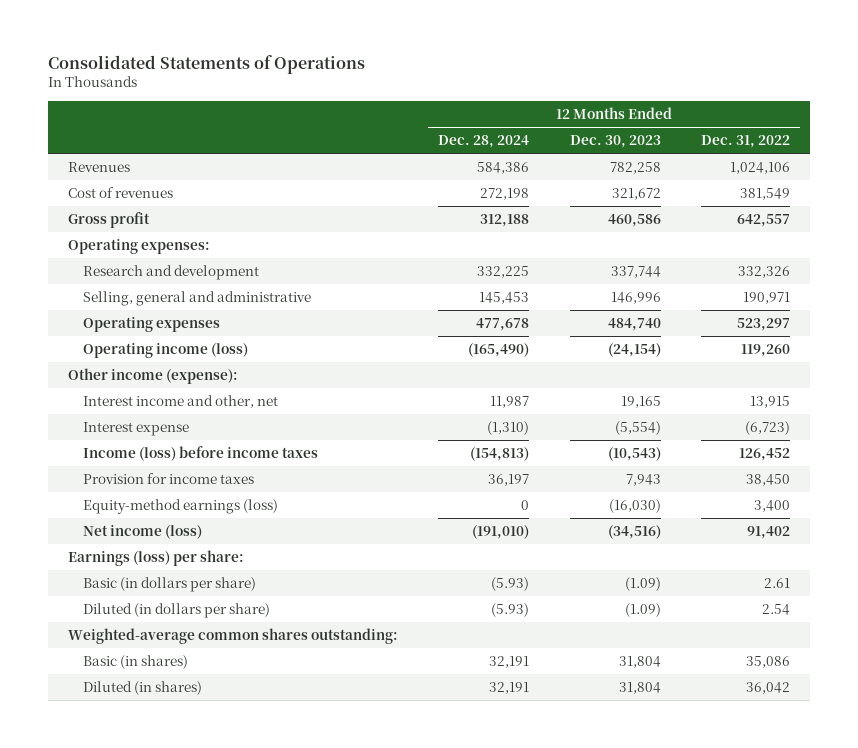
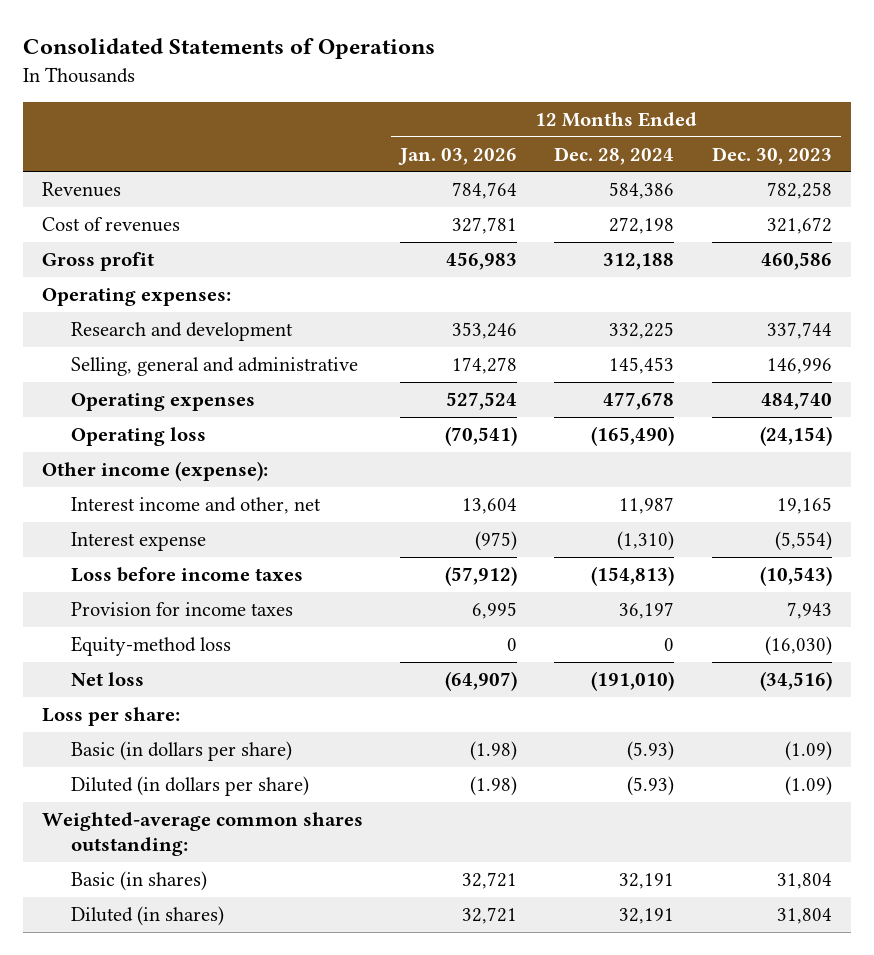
- | 12 Months Ended Dec. 28, 2024 | 12 Months Ended Dec. 30, 2023 | 12 Months Ended Dec. 31, 2022
+ | 12 Months Ended Jan. 03, 2026 | 12 Months Ended Dec. 28, 2024 | 12 Months Ended Dec. 30, 2023
- Operating income (loss) | (165,490) | (24,154) | 119,260
+ Operating loss | (70,541) | (165,490) | (24,154)
- Income (loss) before income taxes | (154,813) | (10,543) | 126,452
+ Loss before income taxes | (57,912) | (154,813) | (10,543)
- Equity-method earnings (loss) | 0 | (16,030) | 3,400
- Net income (loss) | (191,010) | (34,516) | 91,402
- Earnings (loss) per share:
+ Equity-method loss | 0 | 0 | (16,030)
+ Net loss | (64,907) | (191,010) | (34,516)
+ Loss per share:

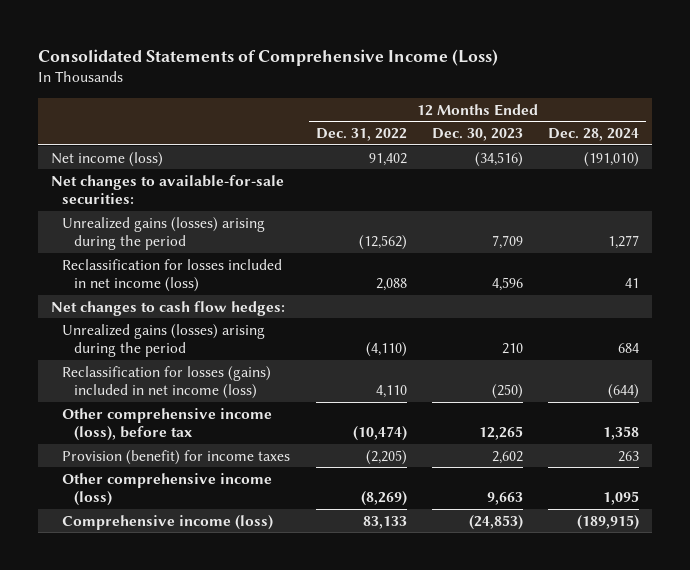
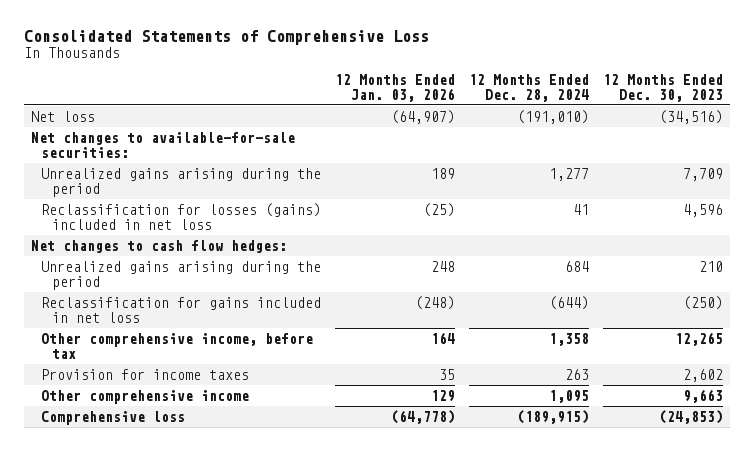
- Consolidated Statements of Comprehensive Income (Loss)
+ Consolidated Statements of Comprehensive Loss
- | 12 Months Ended Dec. 31, 2022 | 12 Months Ended Dec. 30, 2023 | 12 Months Ended Dec. 28, 2024
+ | 12 Months Ended Jan. 03, 2026 | 12 Months Ended Dec. 28, 2024 | 12 Months Ended Dec. 30, 2023
- Net income (loss) | 91,402 | (34,516) | (191,010)
+ Net loss | (64,907) | (191,010) | (34,516)
- Unrealized gains (losses) arising during the period | (12,562) | 7,709 | 1,277
- Reclassification for losses included in net income (loss) | 2,088 | 4,596 | 41
+ Unrealized gains arising during the period | 189 | 1,277 | 7,709
+ Reclassification for losses (gains) included in net loss | (25) | 41 | 4,596
- Unrealized gains (losses) arising during the period | (4,110) | 210 | 684
- Reclassification for losses (gains) included in net income (loss) | 4,110 | (250) | (644)
- Other comprehensive income (loss), before tax | (10,474) | 12,265 | 1,358
- Provision (benefit) for income taxes | (2,205) | 2,602 | 263
- Other comprehensive income (loss) | (8,269) | 9,663 | 1,095
- Comprehensive income (loss) | 83,133 | (24,853) | (189,915)
+ Unrealized gains arising during the period | 248 | 684 | 210
+ Reclassification for gains included in net loss | (248) | (644) | (250)
+ Other comprehensive income, before tax | 164 | 1,358 | 12,265
+ Provision for income taxes | 35 | 263 | 2,602
+ Other comprehensive income | 129 | 1,095 | 9,663
+ Comprehensive loss | (64,778) | (189,915) | (24,853)

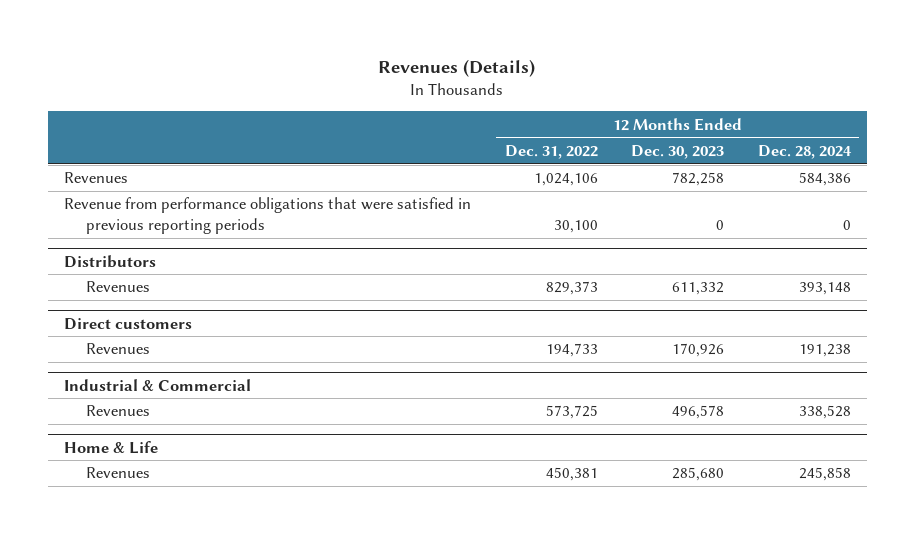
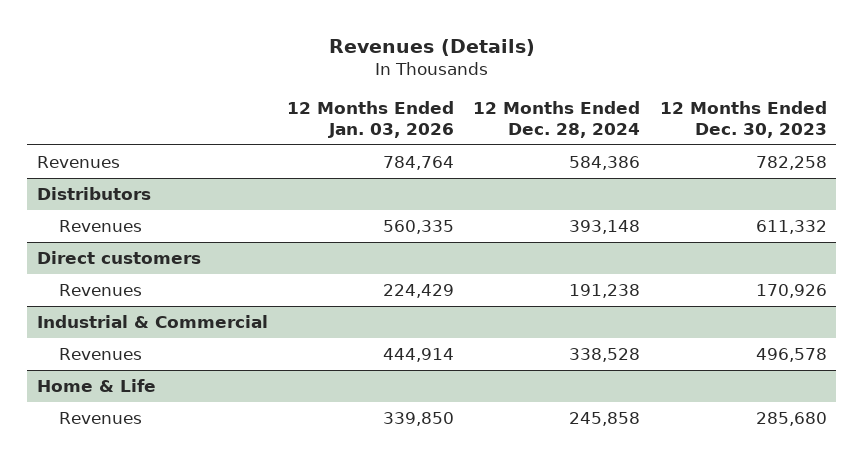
- | 12 Months Ended Dec. 31, 2022 | 12 Months Ended Dec. 30, 2023 | 12 Months Ended Dec. 28, 2024
+ | 12 Months Ended Jan. 03, 2026 | 12 Months Ended Dec. 28, 2024 | 12 Months Ended Dec. 30, 2023
- Revenue from performance obligations that were satisfied in previous reporting periods | 30,100 | 0 | 0

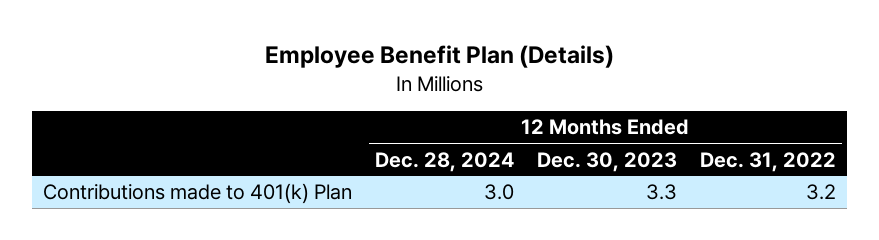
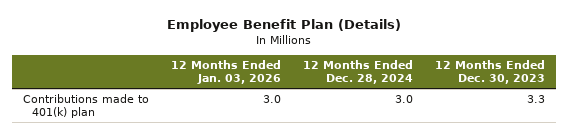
- | 12 Months Ended Dec. 28, 2024 | 12 Months Ended Dec. 30, 2023 | 12 Months Ended Dec. 31, 2022
+ | 12 Months Ended Jan. 03, 2026 | 12 Months Ended Dec. 28, 2024 | 12 Months Ended Dec. 30, 2023
- Contributions made to 401(k) Plan | 3.0 | 3.3 | 3.2
+ Contributions made to 401(k) plan | 3.0 | 3.0 | 3.3

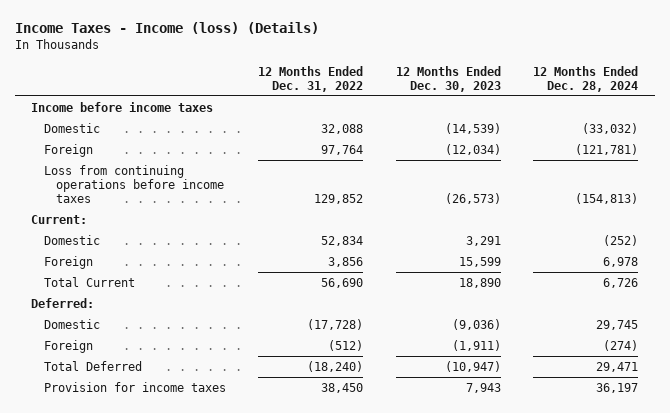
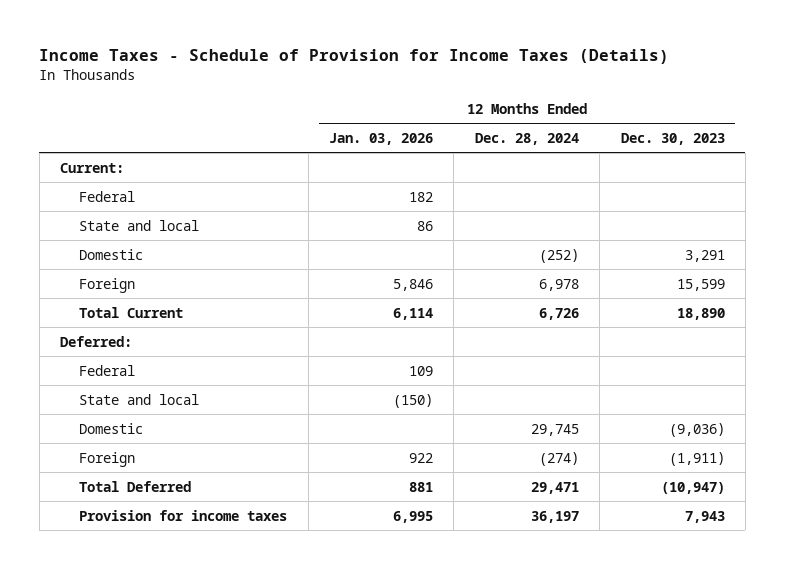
- Income Taxes - Income (loss) (Details)
+ Income Taxes - Schedule of Provision for Income Taxes (Details)
- | 12 Months Ended Dec. 31, 2022 | 12 Months Ended Dec. 30, 2023 | 12 Months Ended Dec. 28, 2024
+ | 12 Months Ended Jan. 03, 2026 | 12 Months Ended Dec. 28, 2024 | 12 Months Ended Dec. 30, 2023
- Income before income taxes
- Domestic | 32,088 | (14,539) | (33,032)
- Foreign | 97,764 | (12,034) | (121,781)
- Loss from continuing operations before income taxes | 129,852 | (26,573) | (154,813)
+ Federal | 182 | |
+ State and local | 86 | |
+ Federal | 109 | |
+ State and local | (150) | |

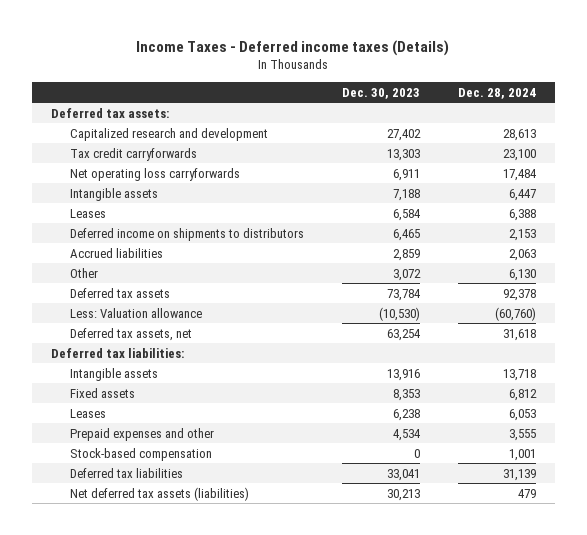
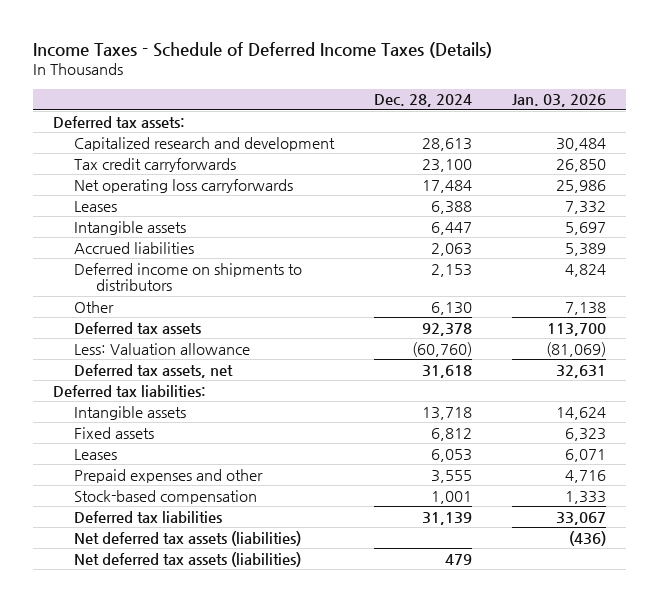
- Income Taxes - Deferred income taxes (Details)
+ Income Taxes - Schedule of Deferred Income Taxes (Details)
- | Dec. 30, 2023 | Dec. 28, 2024
+ | Dec. 28, 2024 | Jan. 03, 2026
moved down: Intangible assets | 6,447 | 5,697
moved down: Deferred income on shipments to distributors | 2,153 | 4,824
+ Net deferred tax assets (liabilities) | | (436)

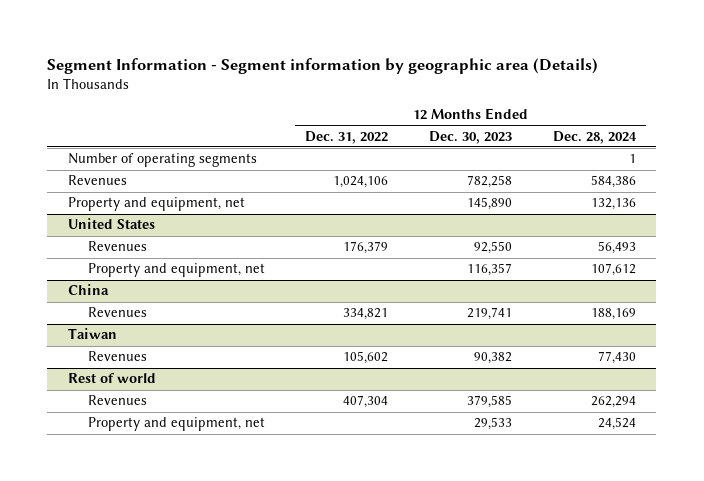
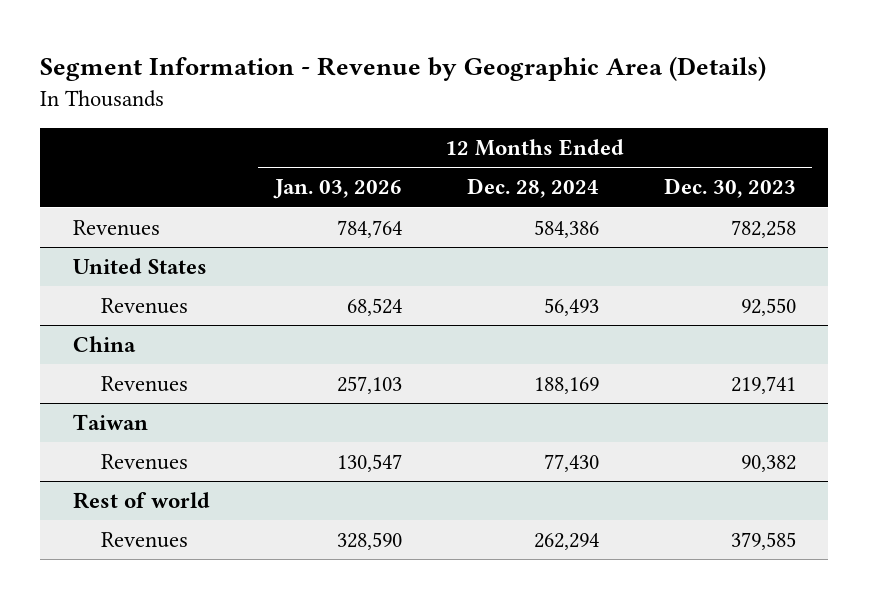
- Segment Information - Segment information by geographic area (Details)
+ Segment Information - Revenue by Geographic Area (Details)
- | 12 Months Ended Dec. 31, 2022 | 12 Months Ended Dec. 30, 2023 | 12 Months Ended Dec. 28, 2024
+ | 12 Months Ended Jan. 03, 2026 | 12 Months Ended Dec. 28, 2024 | 12 Months Ended Dec. 30, 2023
- Number of operating segments | | | 1
- Property and equipment, net | | 145,890 | 132,136
@ United States
- Property and equipment, net | | 116,357 | 107,612
@ Rest of world
- Property and equipment, net | | 29,533 | 24,524

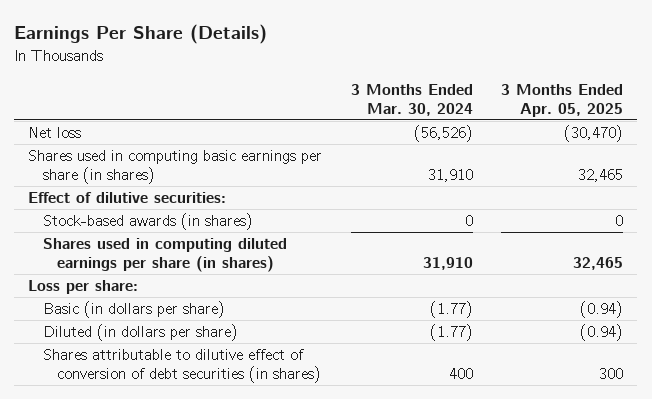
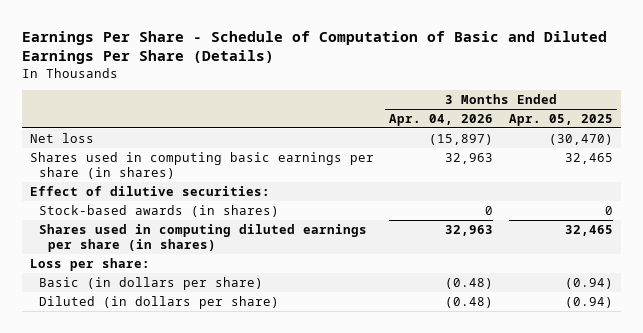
- Earnings Per Share (Details)
+ Earnings Per Share - Schedule of Computation of Basic and Diluted Earnings Per Share (Details)
- | 3 Months Ended Mar. 30, 2024 | 3 Months Ended Apr. 05, 2025
+ | 3 Months Ended Apr. 04, 2026 | 3 Months Ended Apr. 05, 2025
- Shares attributable to dilutive effect of conversion of debt securities (in shares) | 400 | 300

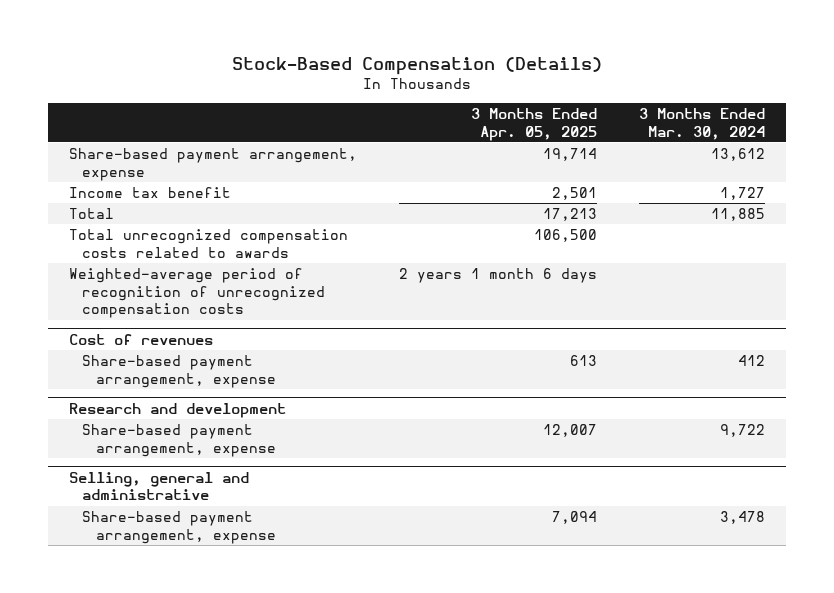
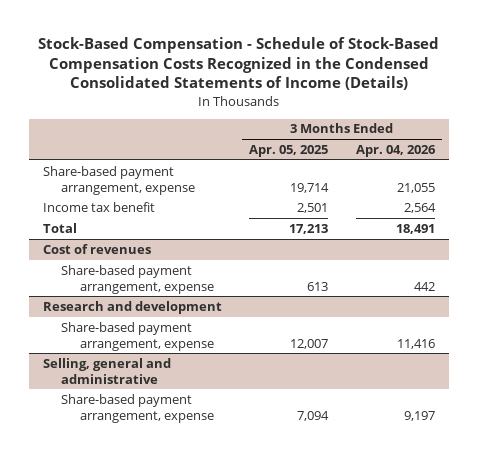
- Stock-Based Compensation (Details)
+ Stock-Based Compensation - Schedule of Stock-Based Compensation Costs Recognized in the Condensed Consolidated Statements of Income (Details)
- | 3 Months Ended Apr. 05, 2025 | 3 Months Ended Mar. 30, 2024
+ | 3 Months Ended Apr. 05, 2025 | 3 Months Ended Apr. 04, 2026
- Total unrecognized compensation costs related to awards | 106,500 |
- Weighted-average period of recognition of unrecognized compensation costs | 2 years 1 month 6 days |

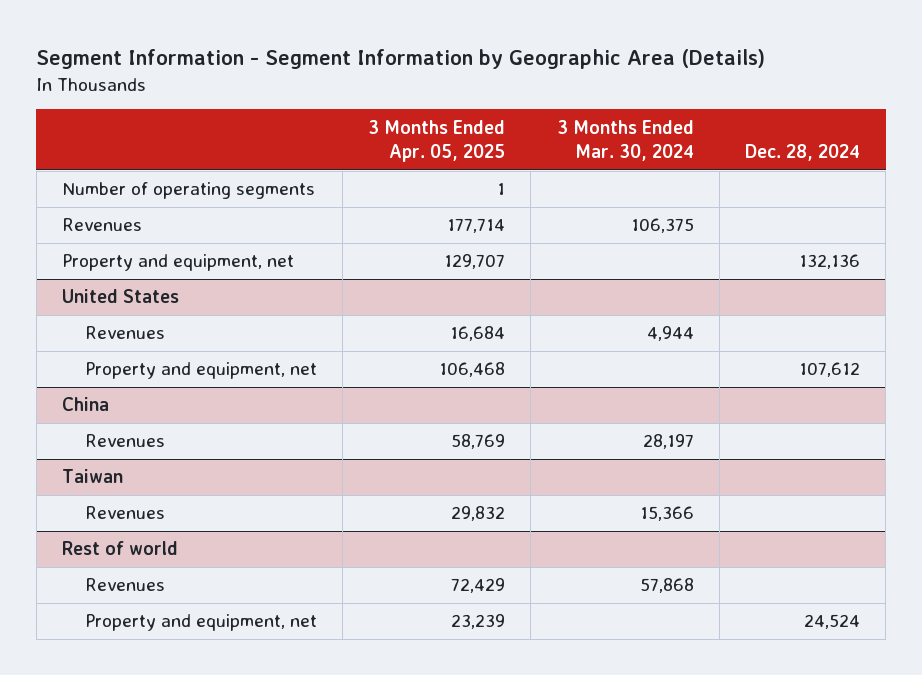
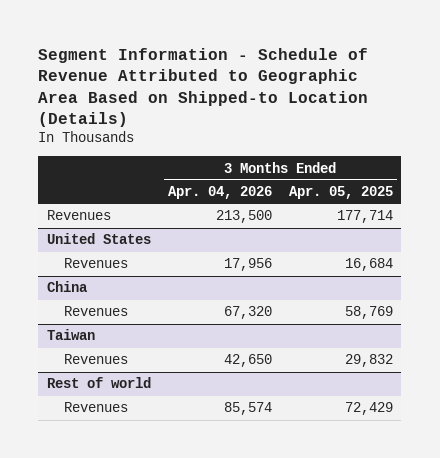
- Segment Information - Segment Information by Geographic Area (Details)
+ Segment Information - Schedule of Revenue Attributed to Geographic Area Based on Shipped-to Location (Details)
- | 3 Months Ended Apr. 05, 2025 | 3 Months Ended Mar. 30, 2024 | Dec. 28, 2024
+ | 3 Months Ended Apr. 04, 2026 | 3 Months Ended Apr. 05, 2025
- Number of operating segments | 1 | |
- Property and equipment, net | 129,707 | | 132,136
@ United States
- Property and equipment, net | 106,468 | | 107,612
@ Rest of world
- Property and equipment, net | 23,239 | | 24,524

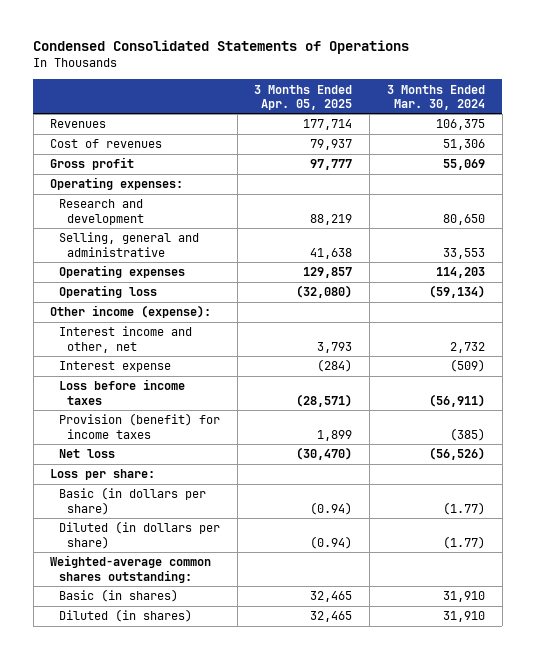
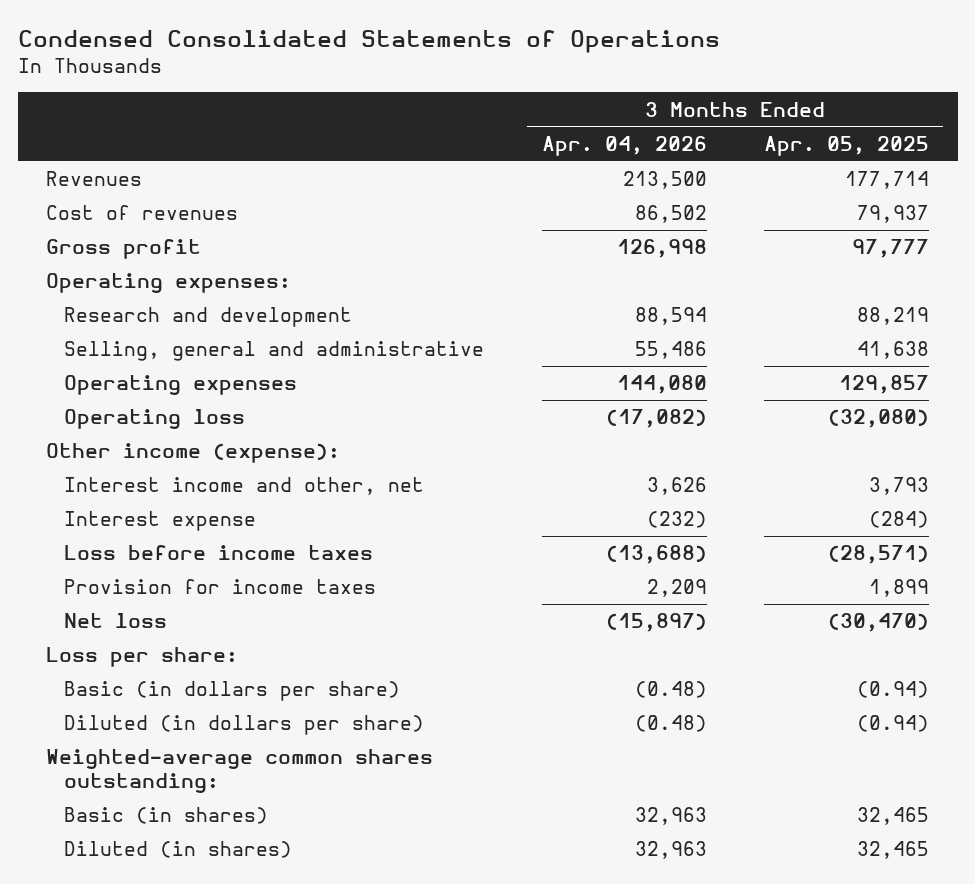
- | 3 Months Ended Apr. 05, 2025 | 3 Months Ended Mar. 30, 2024
+ | 3 Months Ended Apr. 04, 2026 | 3 Months Ended Apr. 05, 2025
- Provision (benefit) for income taxes | 1,899 | (385)
+ Provision for income taxes | 2,209 | 1,899

